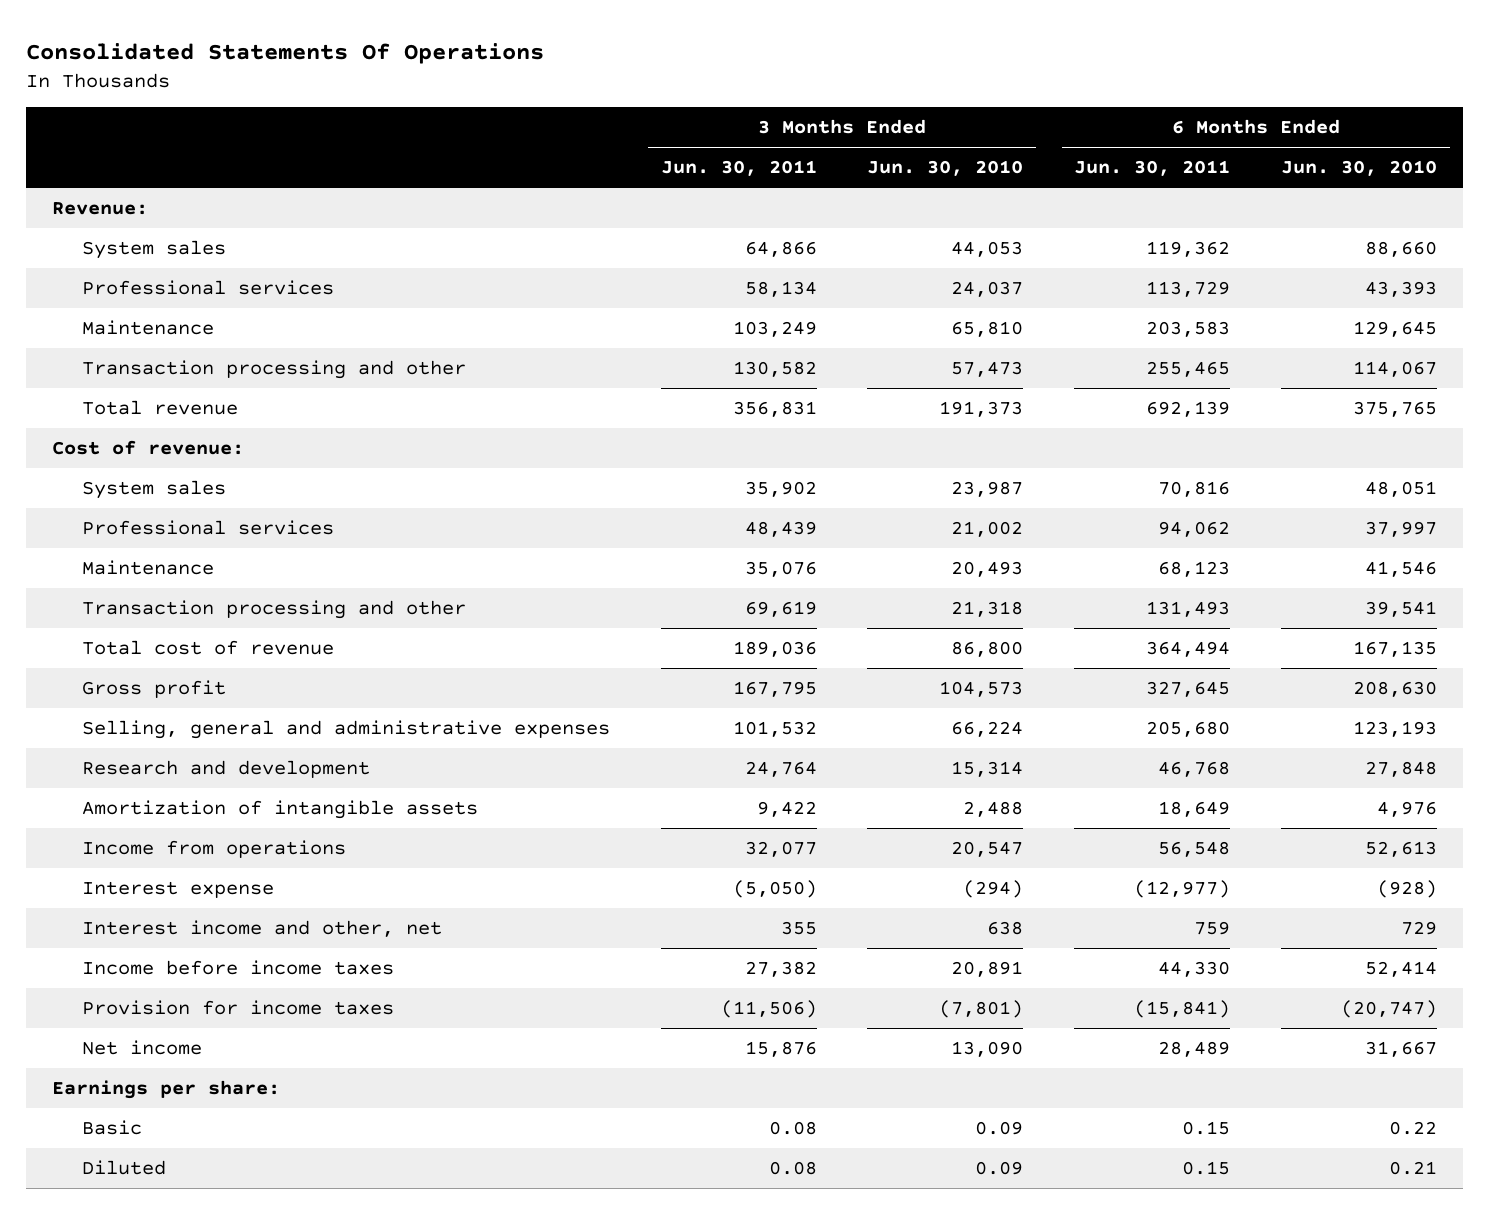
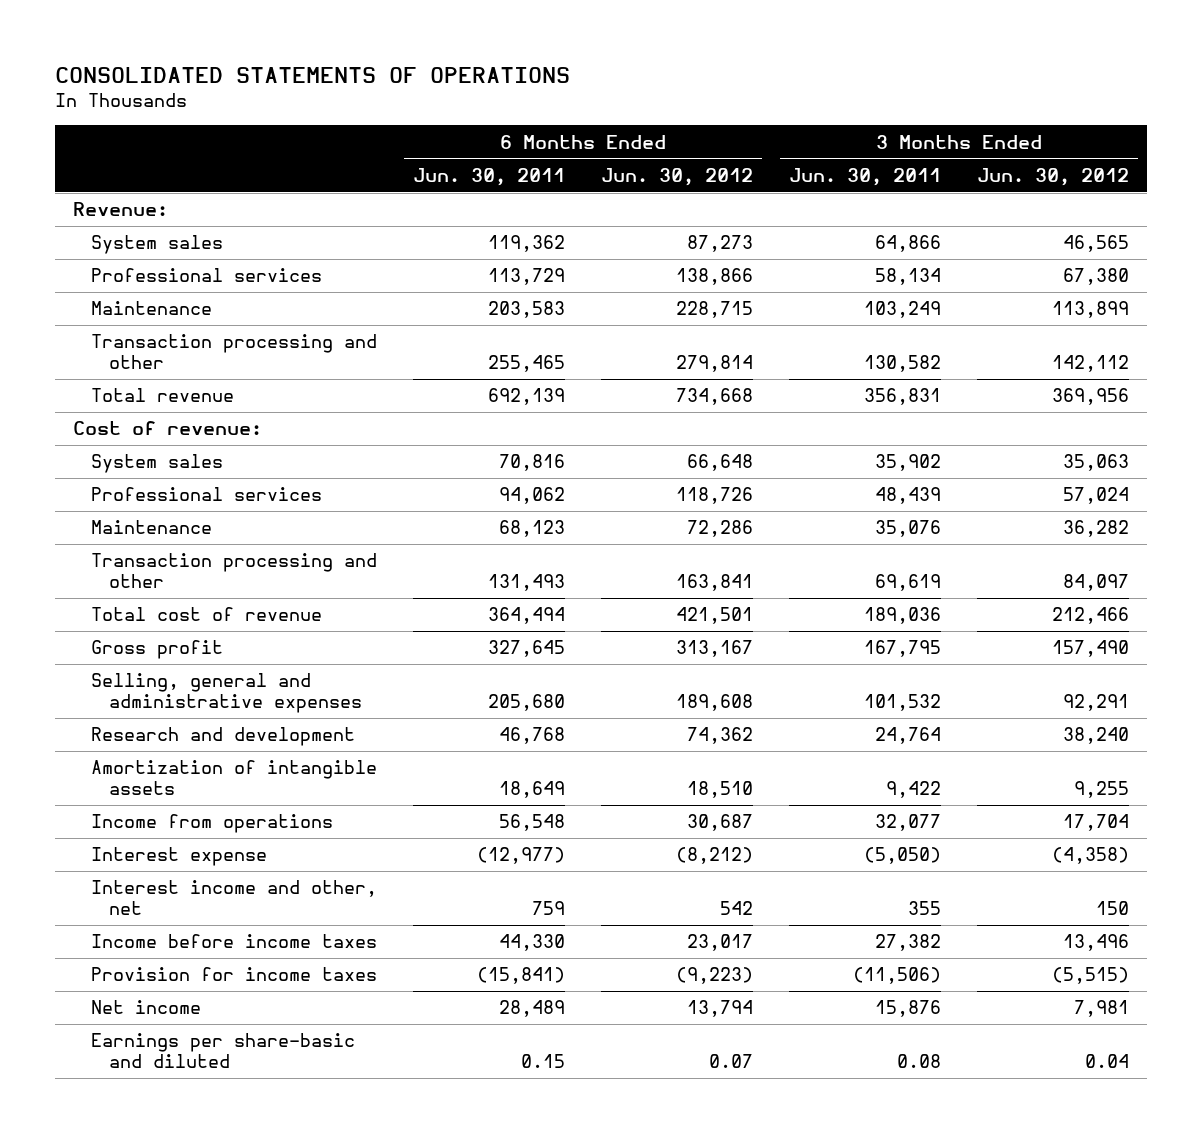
- Consolidated Statements Of Operations
+ CONSOLIDATED STATEMENTS OF OPERATIONS
- | 3 Months Ended Jun. 30, 2011 | 3 Months Ended Jun. 30, 2010 | 6 Months Ended Jun. 30, 2011 | 6 Months Ended Jun. 30, 2010
+ | 6 Months Ended Jun. 30, 2011 | 6 Months Ended Jun. 30, 2012 | 3 Months Ended Jun. 30, 2011 | 3 Months Ended Jun. 30, 2012
- Earnings per share:
- Basic | 0.08 | 0.09 | 0.15 | 0.22
- Diluted | 0.08 | 0.09 | 0.15 | 0.21
+ Earnings per share-basic and diluted | 0.15 | 0.07 | 0.08 | 0.04

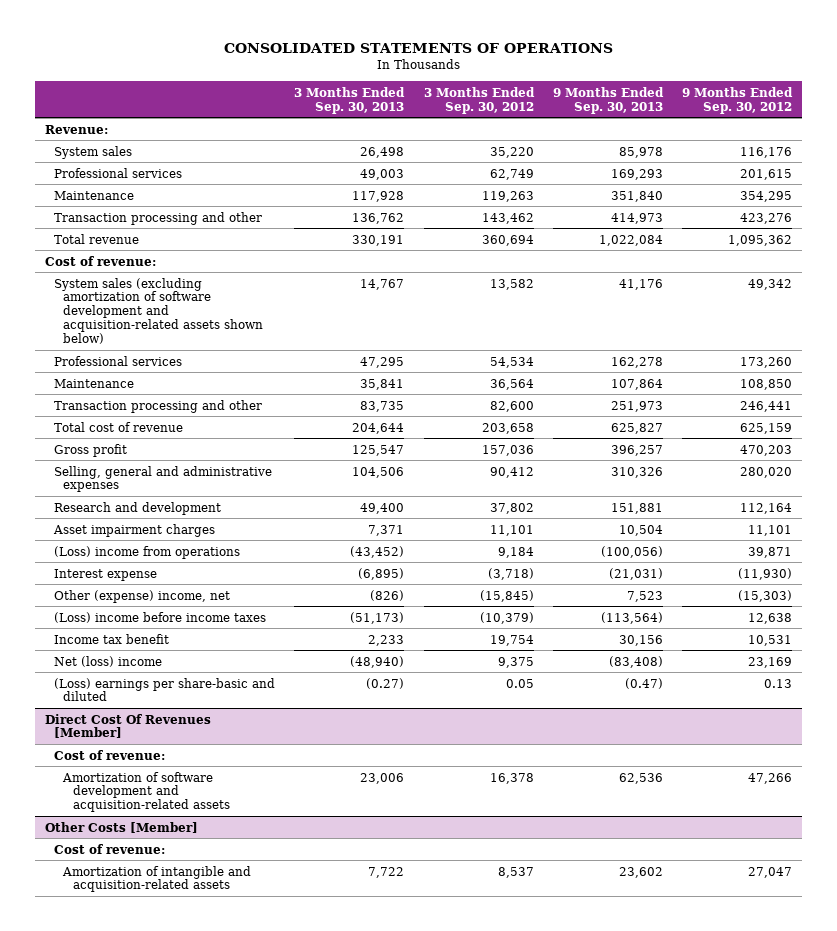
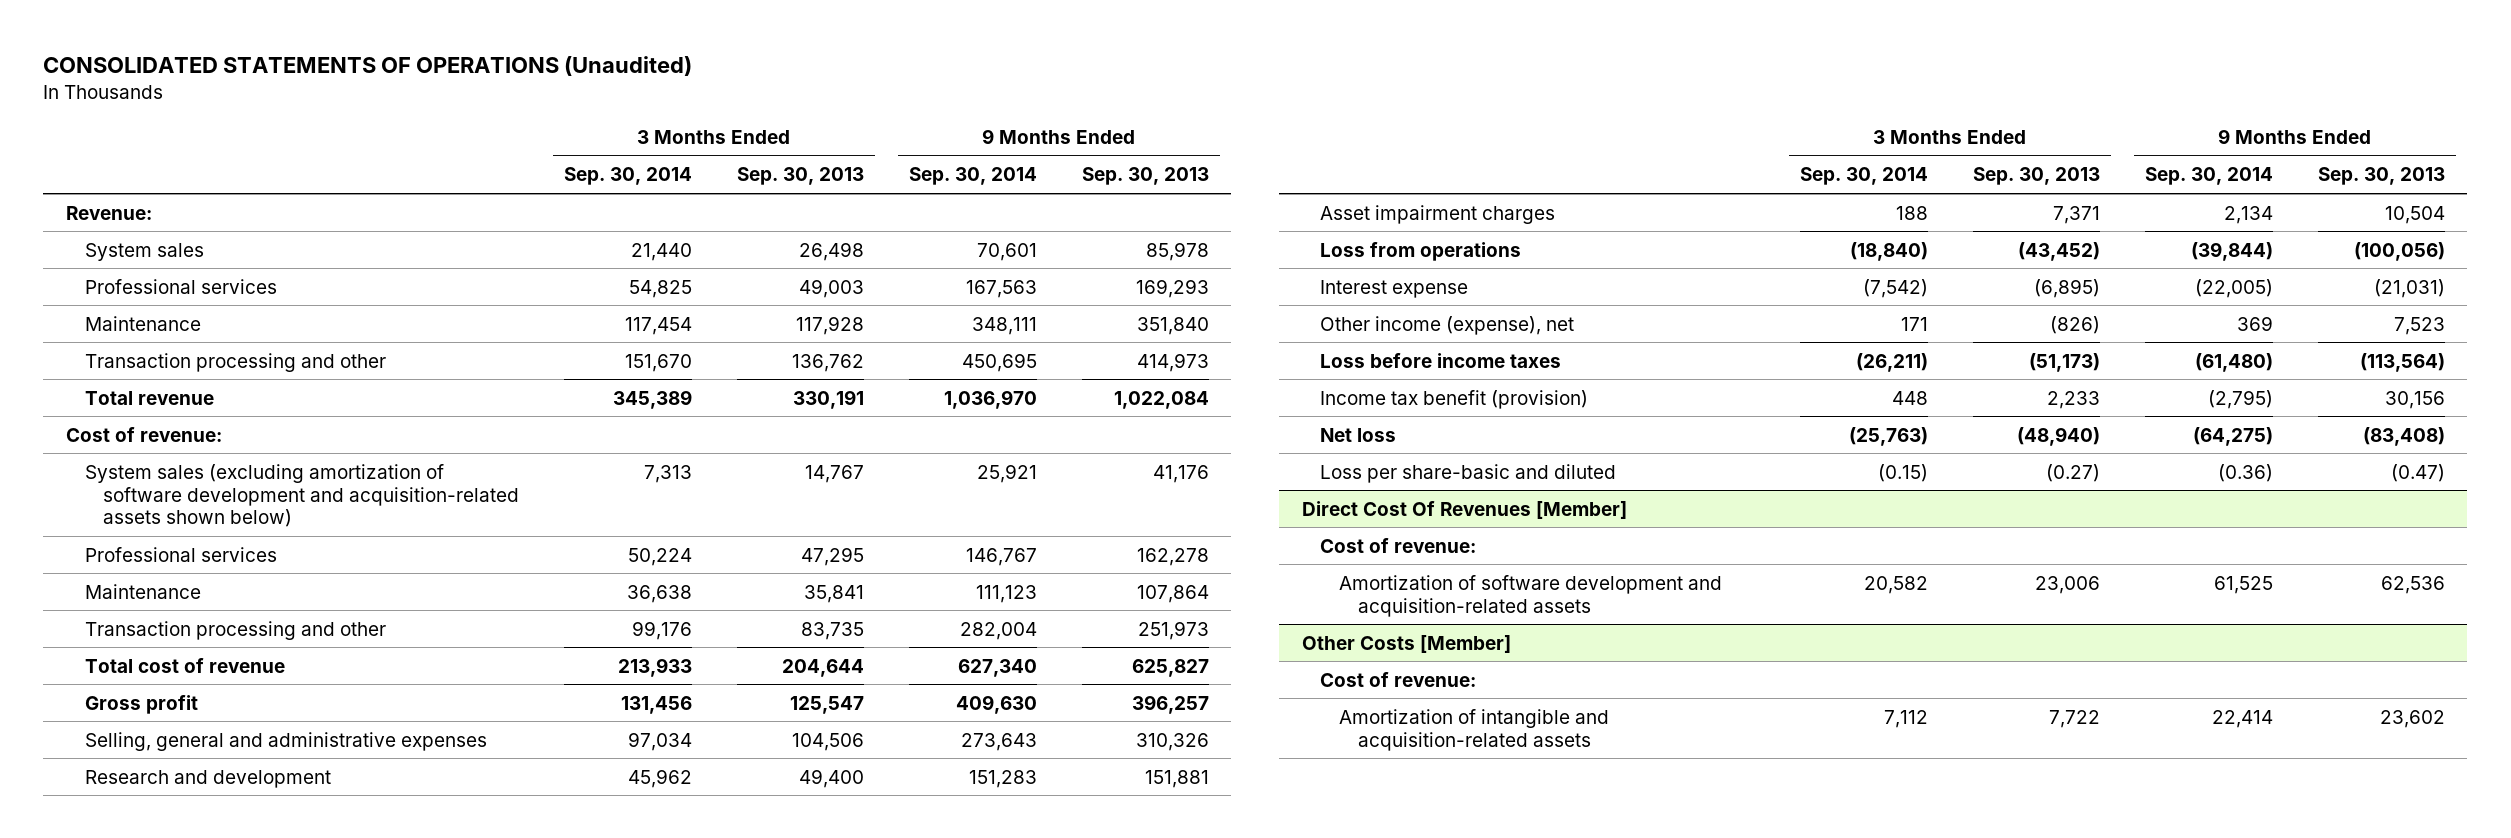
- CONSOLIDATED STATEMENTS OF OPERATIONS
+ CONSOLIDATED STATEMENTS OF OPERATIONS (Unaudited)
- | 3 Months Ended Sep. 30, 2013 | 3 Months Ended Sep. 30, 2012 | 9 Months Ended Sep. 30, 2013 | 9 Months Ended Sep. 30, 2012
+ | 3 Months Ended Sep. 30, 2014 | 3 Months Ended Sep. 30, 2013 | 9 Months Ended Sep. 30, 2014 | 9 Months Ended Sep. 30, 2013
- (Loss) income from operations | (43,452) | 9,184 | (100,056) | 39,871
+ Loss from operations | (18,840) | (43,452) | (39,844) | (100,056)
- Other (expense) income, net | (826) | (15,845) | 7,523 | (15,303)
- (Loss) income before income taxes | (51,173) | (10,379) | (113,564) | 12,638
- Income tax benefit | 2,233 | 19,754 | 30,156 | 10,531
- Net (loss) income | (48,940) | 9,375 | (83,408) | 23,169
- (Loss) earnings per share-basic and diluted | (0.27) | 0.05 | (0.47) | 0.13
+ Other income (expense), net | 171 | (826) | 369 | 7,523
+ Loss before income taxes | (26,211) | (51,173) | (61,480) | (113,564)
+ Income tax benefit (provision) | 448 | 2,233 | (2,795) | 30,156
+ Net loss | (25,763) | (48,940) | (64,275) | (83,408)
+ Loss per share-basic and diluted | (0.15) | (0.27) | (0.36) | (0.47)

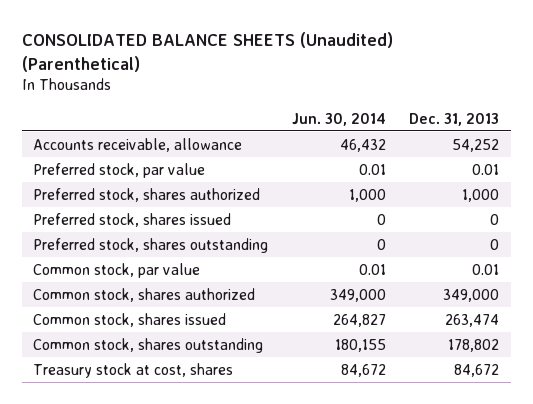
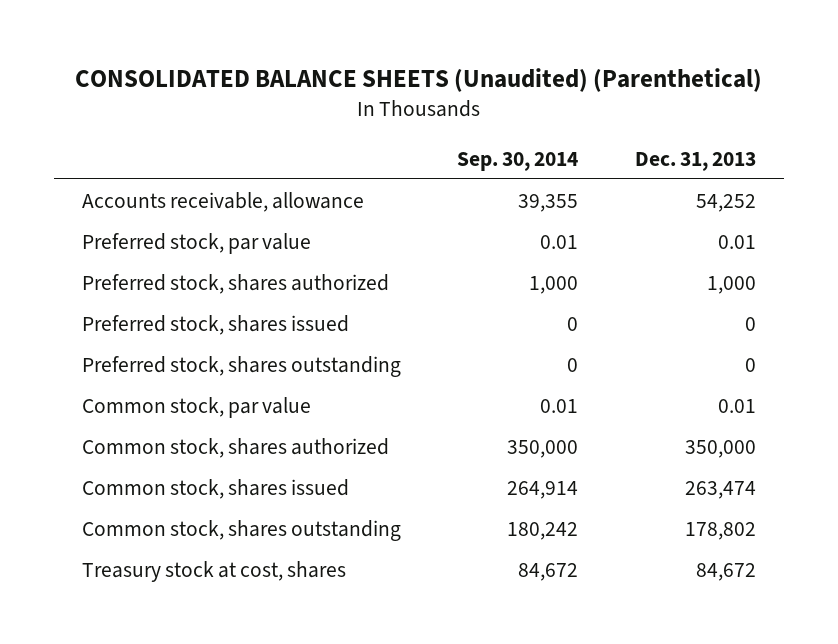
- | Jun. 30, 2014 | Dec. 31, 2013
+ | Sep. 30, 2014 | Dec. 31, 2013
- Common stock, shares authorized | 349,000 | 349,000
+ Common stock, shares authorized | 350,000 | 350,000

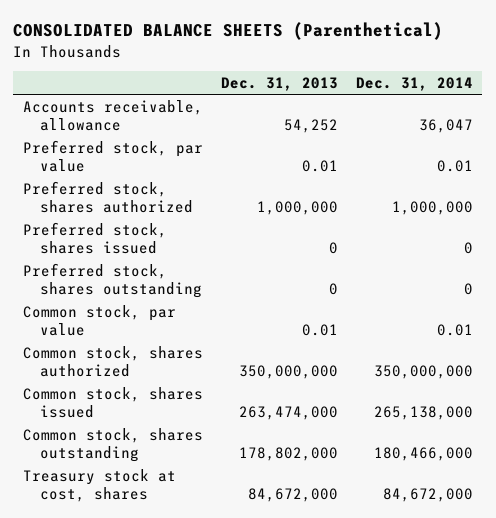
- CONSOLIDATED BALANCE SHEETS (Unaudited) (Parenthetical)
+ CONSOLIDATED BALANCE SHEETS (Parenthetical)
- | Sep. 30, 2014 | Dec. 31, 2013
+ | Dec. 31, 2013 | Dec. 31, 2014
- Preferred stock, shares authorized | 1,000 | 1,000
+ Preferred stock, shares authorized | 1,000,000 | 1,000,000
- Common stock, shares authorized | 350,000 | 350,000
- Common stock, shares issued | 264,914 | 263,474
- Common stock, shares outstanding | 180,242 | 178,802
- Treasury stock at cost, shares | 84,672 | 84,672
+ Common stock, shares authorized | 350,000,000 | 350,000,000
+ Common stock, shares issued | 263,474,000 | 265,138,000
+ Common stock, shares outstanding | 178,802,000 | 180,466,000
+ Treasury stock at cost, shares | 84,672,000 | 84,672,000

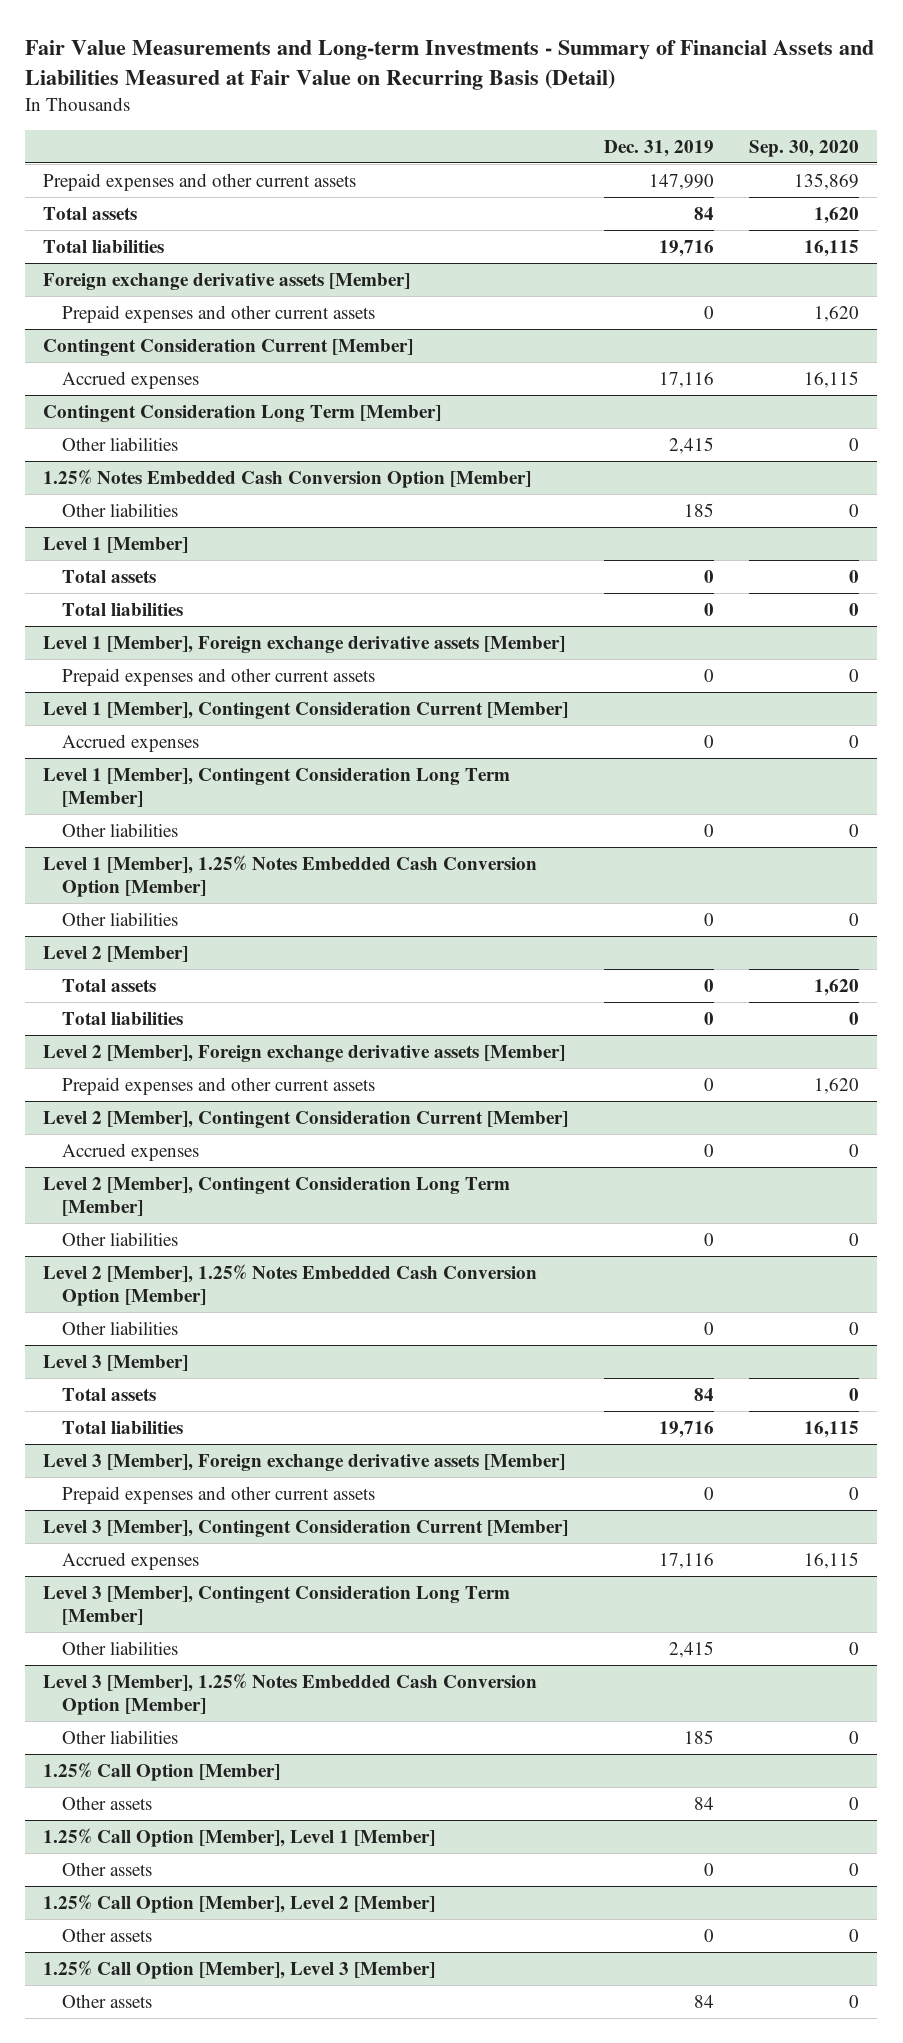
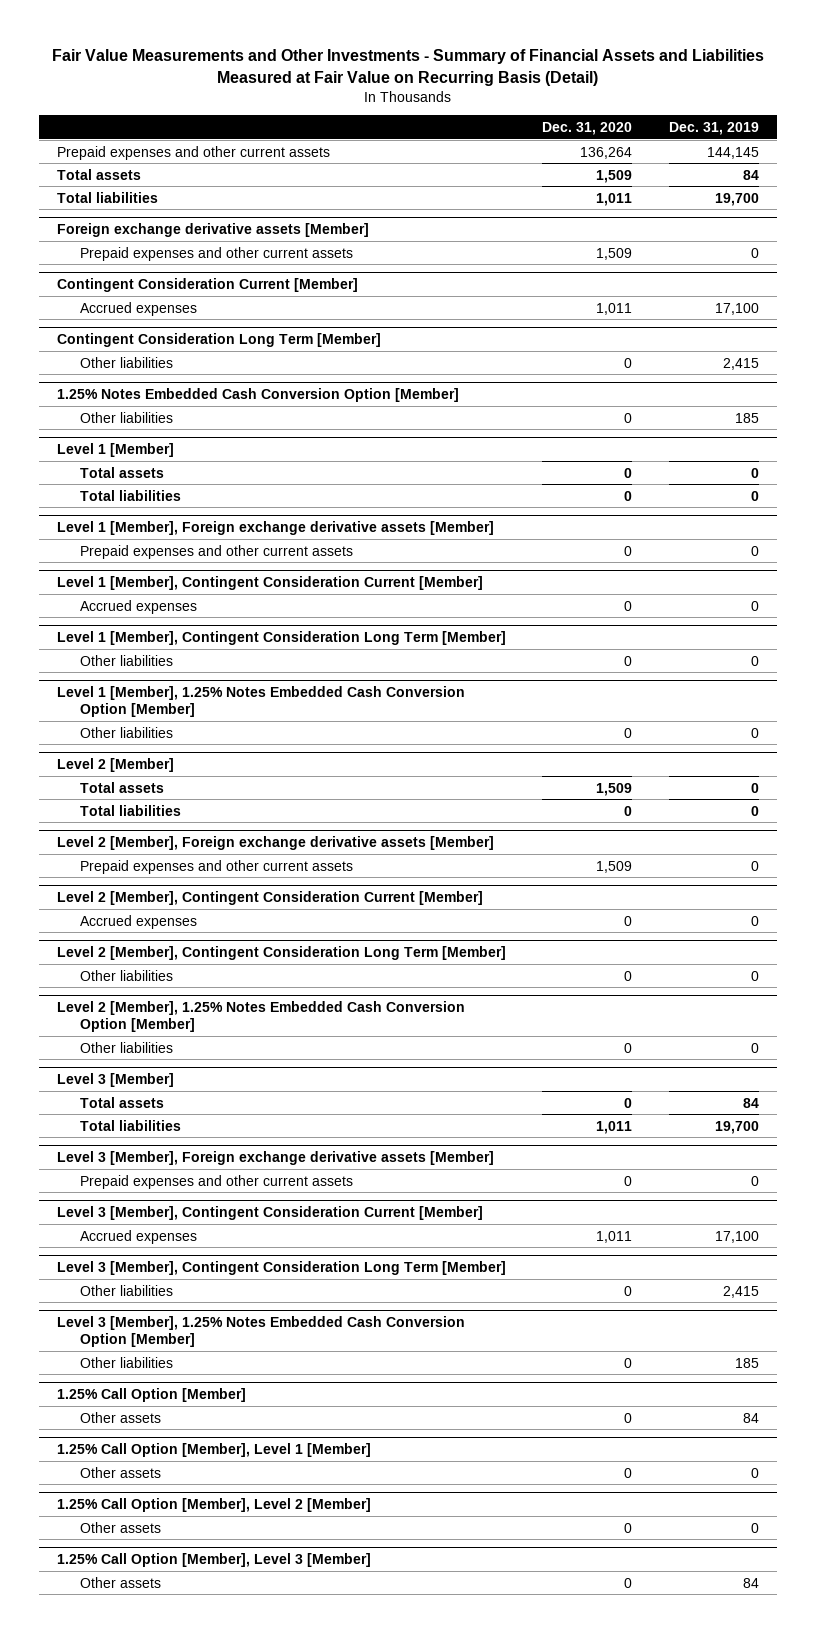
- Fair Value Measurements and Long-term Investments - Summary of Financial Assets and Liabilities Measured at Fair Value on Recurring Basis (Detail)
+ Fair Value Measurements and Other Investments - Summary of Financial Assets and Liabilities Measured at Fair Value on Recurring Basis (Detail)
- | Dec. 31, 2019 | Sep. 30, 2020
+ | Dec. 31, 2020 | Dec. 31, 2019
- Prepaid expenses and other current assets | 147,990 | 135,869
+ Prepaid expenses and other current assets | 136,264 | 144,145
- Total liabilities | 19,716 | 16,115
+ Total liabilities | 1,011 | 19,700
@ Contingent Consideration Current [Member]
- Accrued expenses | 17,116 | 16,115
+ Accrued expenses | 1,011 | 17,100
@ Level 3 [Member]
- Total liabilities | 19,716 | 16,115
+ Total liabilities | 1,011 | 19,700
@ Level 3 [Member], Contingent Consideration Current [Member]
- Accrued expenses | 17,116 | 16,115
+ Accrued expenses | 1,011 | 17,100

